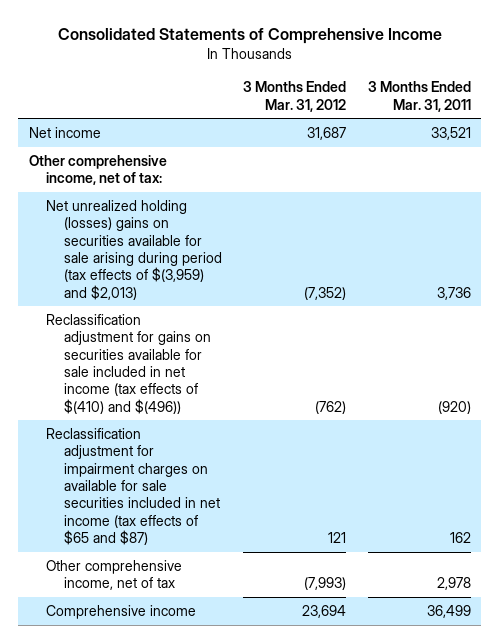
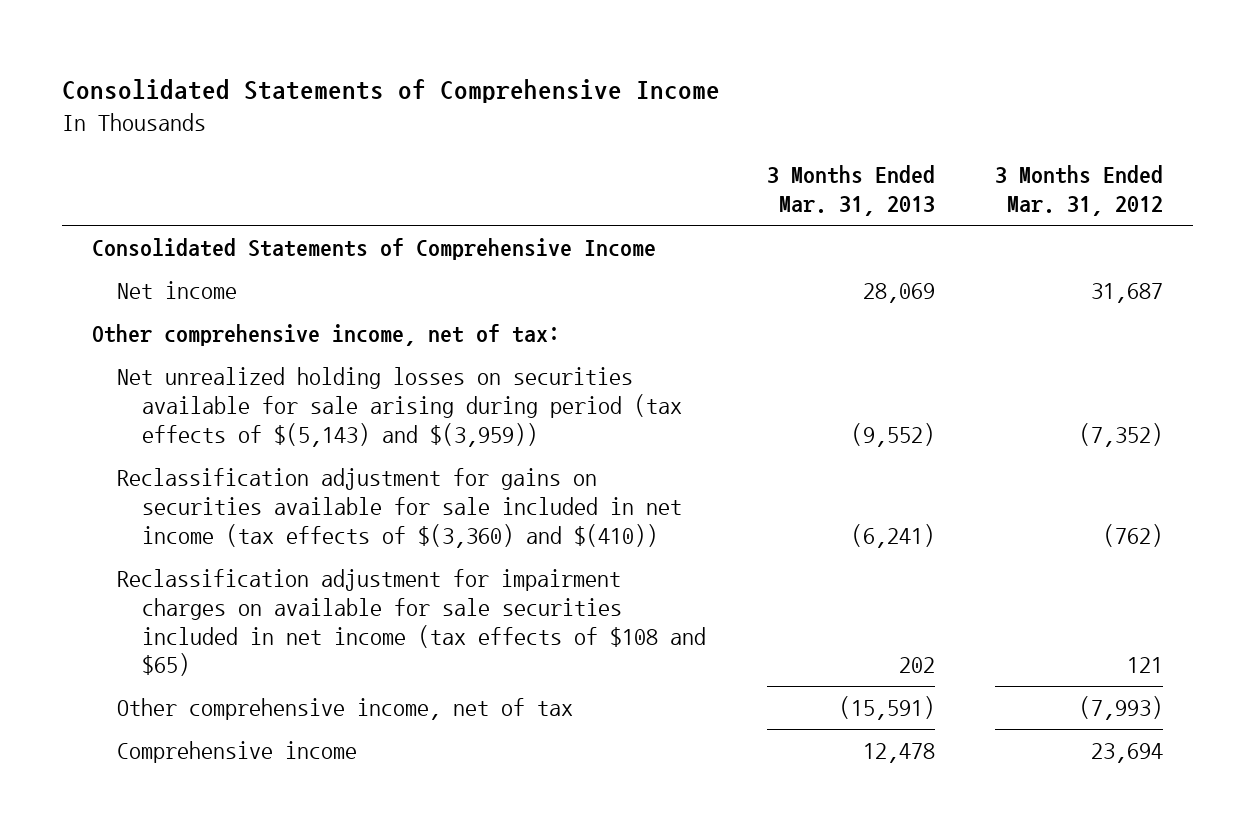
- | 3 Months Ended Mar. 31, 2012 | 3 Months Ended Mar. 31, 2011
+ | 3 Months Ended Mar. 31, 2013 | 3 Months Ended Mar. 31, 2012
+ Consolidated Statements of Comprehensive Income
- Net unrealized holding (losses) gains on securities available for sale arising during period (tax effects of $(3,959) and $2,013) | (7,352) | 3,736
- Reclassification adjustment for gains on securities available for sale included in net income (tax effects of $(410) and $(496)) | (762) | (920)
- Reclassification adjustment for impairment charges on available for sale securities included in net income (tax effects of $65 and $87) | 121 | 162
+ Net unrealized holding losses on securities available for sale arising during period (tax effects of $(5,143) and $(3,959)) | (9,552) | (7,352)
+ Reclassification adjustment for gains on securities available for sale included in net income (tax effects of $(3,360) and $(410)) | (6,241) | (762)
+ Reclassification adjustment for impairment charges on available for sale securities included in net income (tax effects of $108 and $65) | 202 | 121

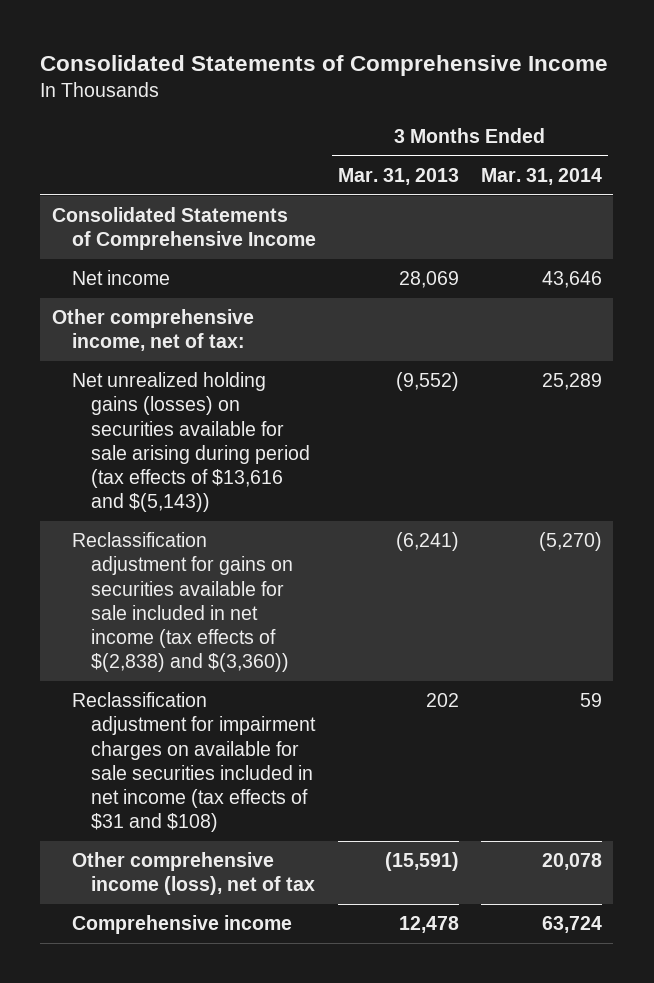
- | 3 Months Ended Mar. 31, 2013 | 3 Months Ended Mar. 31, 2012
+ | 3 Months Ended Mar. 31, 2013 | 3 Months Ended Mar. 31, 2014
- Net unrealized holding losses on securities available for sale arising during period (tax effects of $(5,143) and $(3,959)) | (9,552) | (7,352)
- Reclassification adjustment for gains on securities available for sale included in net income (tax effects of $(3,360) and $(410)) | (6,241) | (762)
- Reclassification adjustment for impairment charges on available for sale securities included in net income (tax effects of $108 and $65) | 202 | 121
- Other comprehensive income, net of tax | (15,591) | (7,993)
+ Net unrealized holding gains (losses) on securities available for sale arising during period (tax effects of $13,616 and $(5,143)) | (9,552) | 25,289
+ Reclassification adjustment for gains on securities available for sale included in net income (tax effects of $(2,838) and $(3,360)) | (6,241) | (5,270)
+ Reclassification adjustment for impairment charges on available for sale securities included in net income (tax effects of $31 and $108) | 202 | 59
+ Other comprehensive income (loss), net of tax | (15,591) | 20,078

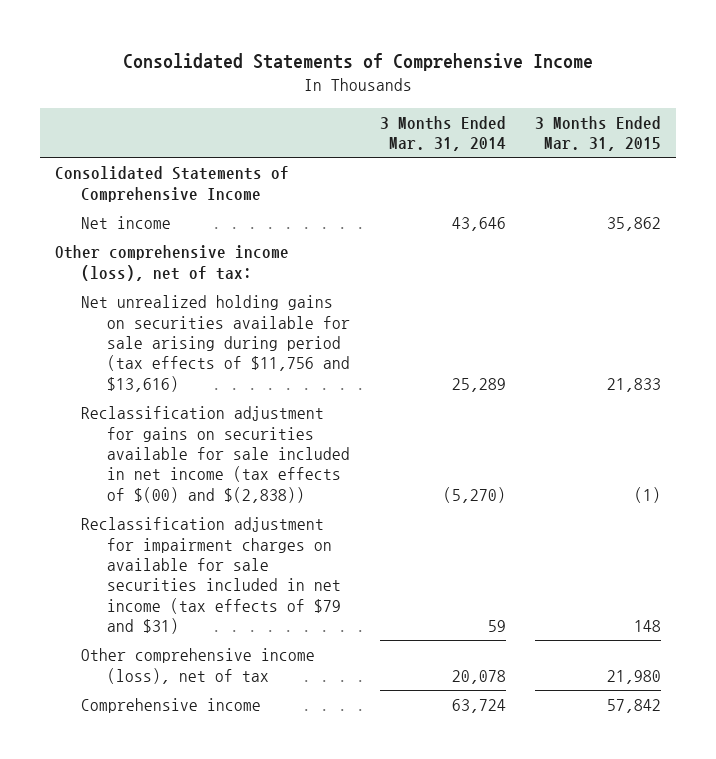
- | 3 Months Ended Mar. 31, 2013 | 3 Months Ended Mar. 31, 2014
+ | 3 Months Ended Mar. 31, 2014 | 3 Months Ended Mar. 31, 2015
- Other comprehensive income, net of tax:
- Net unrealized holding gains (losses) on securities available for sale arising during period (tax effects of $13,616 and $(5,143)) | (9,552) | 25,289
- Reclassification adjustment for gains on securities available for sale included in net income (tax effects of $(2,838) and $(3,360)) | (6,241) | (5,270)
- Reclassification adjustment for impairment charges on available for sale securities included in net income (tax effects of $31 and $108) | 202 | 59
+ Other comprehensive income (loss), net of tax:
+ Net unrealized holding gains on securities available for sale arising during period (tax effects of $11,756 and $13,616) | 25,289 | 21,833
+ Reclassification adjustment for gains on securities available for sale included in net income (tax effects of $(00) and $(2,838)) | (5,270) | (1)
+ Reclassification adjustment for impairment charges on available for sale securities included in net income (tax effects of $79 and $31) | 59 | 148

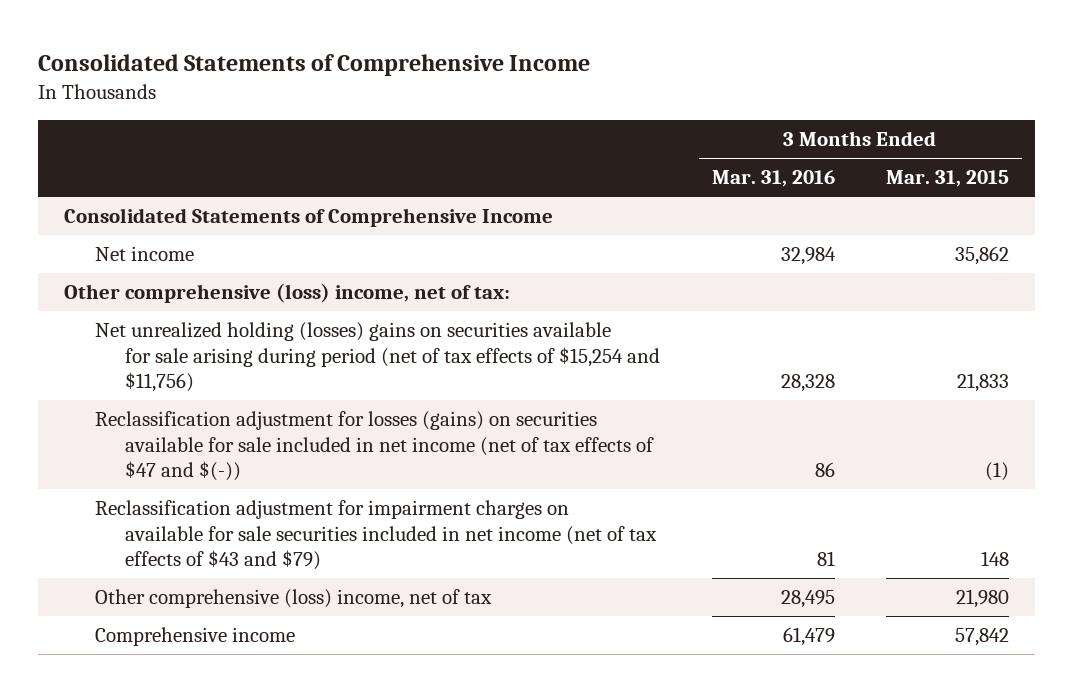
- | 3 Months Ended Mar. 31, 2014 | 3 Months Ended Mar. 31, 2015
+ | 3 Months Ended Mar. 31, 2016 | 3 Months Ended Mar. 31, 2015
- Other comprehensive income (loss), net of tax:
- Net unrealized holding gains on securities available for sale arising during period (tax effects of $11,756 and $13,616) | 25,289 | 21,833
- Reclassification adjustment for gains on securities available for sale included in net income (tax effects of $(00) and $(2,838)) | (5,270) | (1)
- Reclassification adjustment for impairment charges on available for sale securities included in net income (tax effects of $79 and $31) | 59 | 148
- Other comprehensive income (loss), net of tax | 20,078 | 21,980
+ Other comprehensive (loss) income, net of tax:
+ Net unrealized holding (losses) gains on securities available for sale arising during period (net of tax effects of $15,254 and $11,756) | 28,328 | 21,833
+ Reclassification adjustment for losses (gains) on securities available for sale included in net income (net of tax effects of $47 and $(-)) | 86 | (1)
+ Reclassification adjustment for impairment charges on available for sale securities included in net income (net of tax effects of $43 and $79) | 81 | 148
+ Other comprehensive (loss) income, net of tax | 28,495 | 21,980

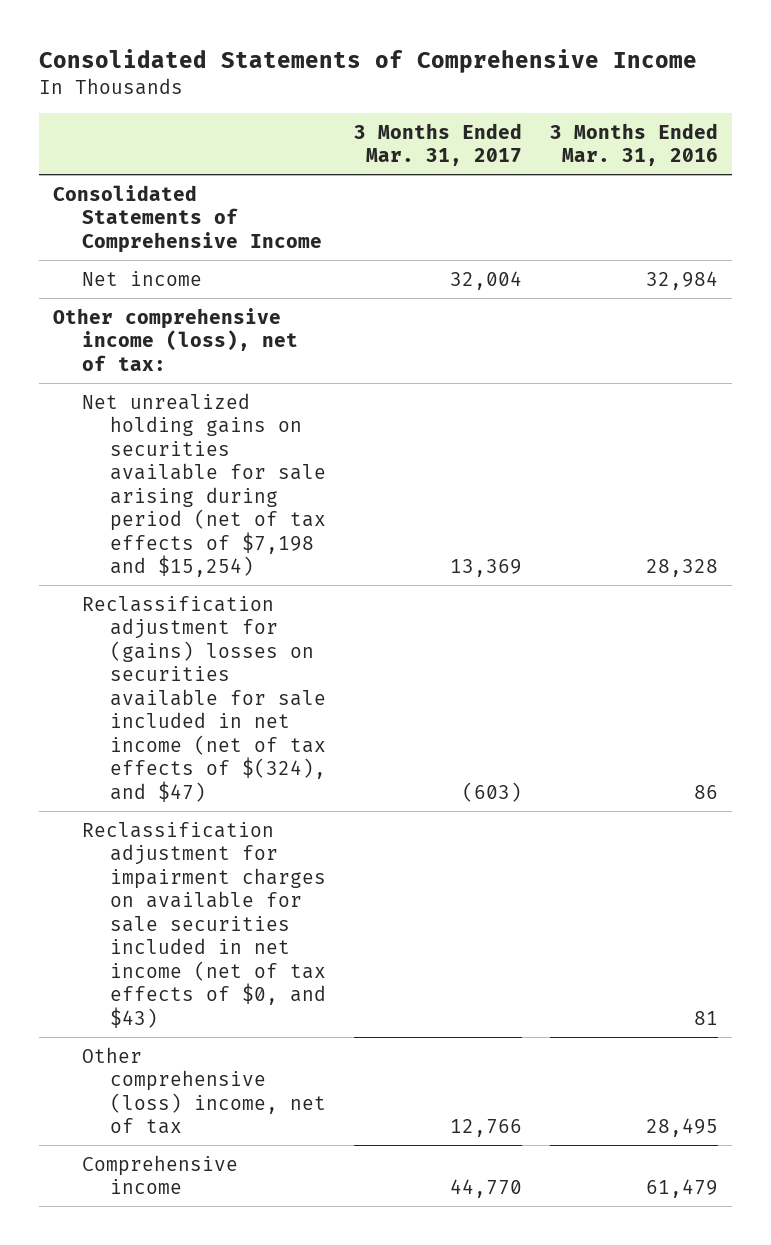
- | 3 Months Ended Mar. 31, 2016 | 3 Months Ended Mar. 31, 2015
+ | 3 Months Ended Mar. 31, 2017 | 3 Months Ended Mar. 31, 2016
- Other comprehensive (loss) income, net of tax:
- Net unrealized holding (losses) gains on securities available for sale arising during period (net of tax effects of $15,254 and $11,756) | 28,328 | 21,833
- Reclassification adjustment for losses (gains) on securities available for sale included in net income (net of tax effects of $47 and $(-)) | 86 | (1)
- Reclassification adjustment for impairment charges on available for sale securities included in net income (net of tax effects of $43 and $79) | 81 | 148
+ Other comprehensive income (loss), net of tax:
+ Net unrealized holding gains on securities available for sale arising during period (net of tax effects of $7,198 and $15,254) | 13,369 | 28,328
+ Reclassification adjustment for (gains) losses on securities available for sale included in net income (net of tax effects of $(324), and $47) | (603) | 86
+ Reclassification adjustment for impairment charges on available for sale securities included in net income (net of tax effects of $0, and $43) | | 81

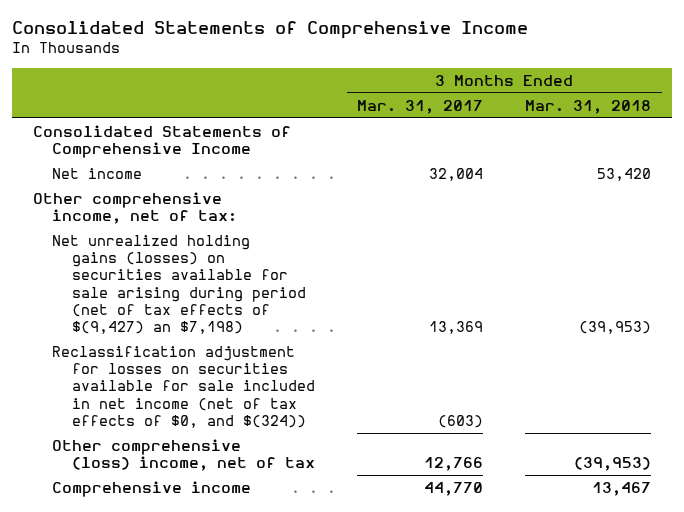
- | 3 Months Ended Mar. 31, 2017 | 3 Months Ended Mar. 31, 2016
+ | 3 Months Ended Mar. 31, 2017 | 3 Months Ended Mar. 31, 2018
- Other comprehensive income (loss), net of tax:
- Net unrealized holding gains on securities available for sale arising during period (net of tax effects of $7,198 and $15,254) | 13,369 | 28,328
- Reclassification adjustment for (gains) losses on securities available for sale included in net income (net of tax effects of $(324), and $47) | (603) | 86
- Reclassification adjustment for impairment charges on available for sale securities included in net income (net of tax effects of $0, and $43) | | 81
+ Other comprehensive income, net of tax:
+ Net unrealized holding gains (losses) on securities available for sale arising during period (net of tax effects of $(9,427) an $7,198) | 13,369 | (39,953)
+ Reclassification adjustment for losses on securities available for sale included in net income (net of tax effects of $0, and $(324)) | (603) |

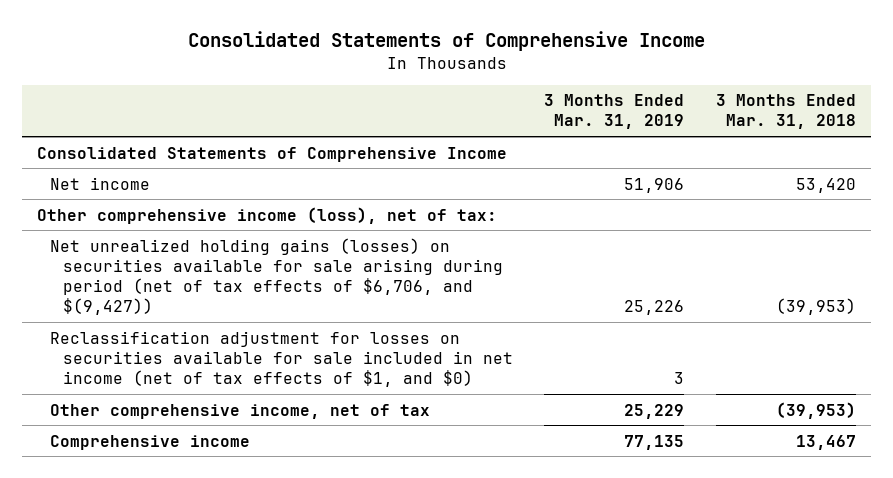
- | 3 Months Ended Mar. 31, 2017 | 3 Months Ended Mar. 31, 2018
+ | 3 Months Ended Mar. 31, 2019 | 3 Months Ended Mar. 31, 2018
- Other comprehensive income, net of tax:
- Net unrealized holding gains (losses) on securities available for sale arising during period (net of tax effects of $(9,427) an $7,198) | 13,369 | (39,953)
- Reclassification adjustment for losses on securities available for sale included in net income (net of tax effects of $0, and $(324)) | (603) |
- Other comprehensive (loss) income, net of tax | 12,766 | (39,953)
+ Other comprehensive income (loss), net of tax:
+ Net unrealized holding gains (losses) on securities available for sale arising during period (net of tax effects of $6,706, and $(9,427)) | 25,226 | (39,953)
+ Reclassification adjustment for losses on securities available for sale included in net income (net of tax effects of $1, and $0) | 3 |
+ Other comprehensive income, net of tax | 25,229 | (39,953)

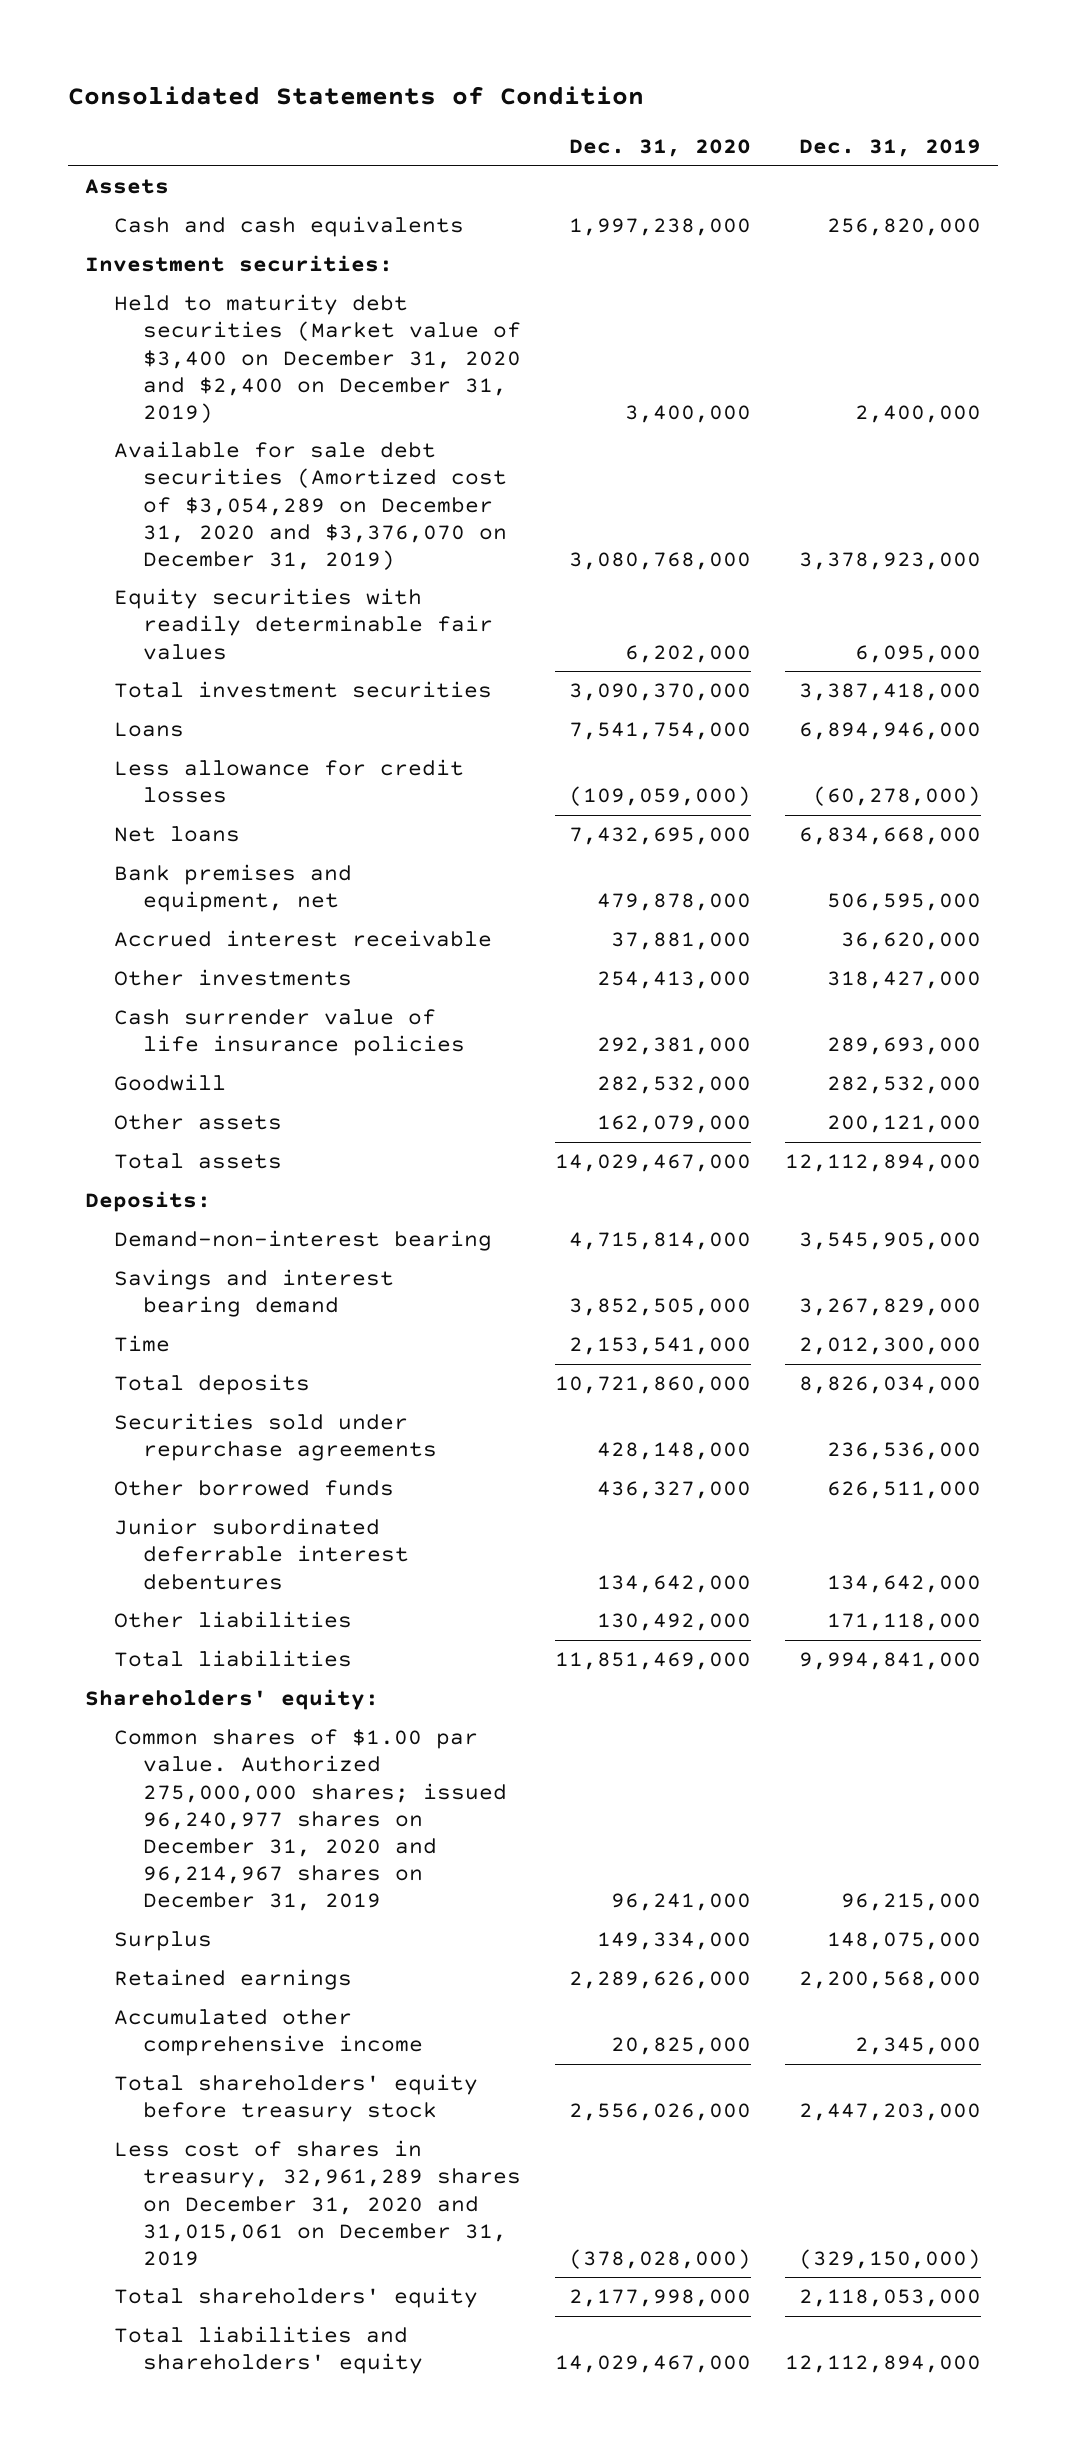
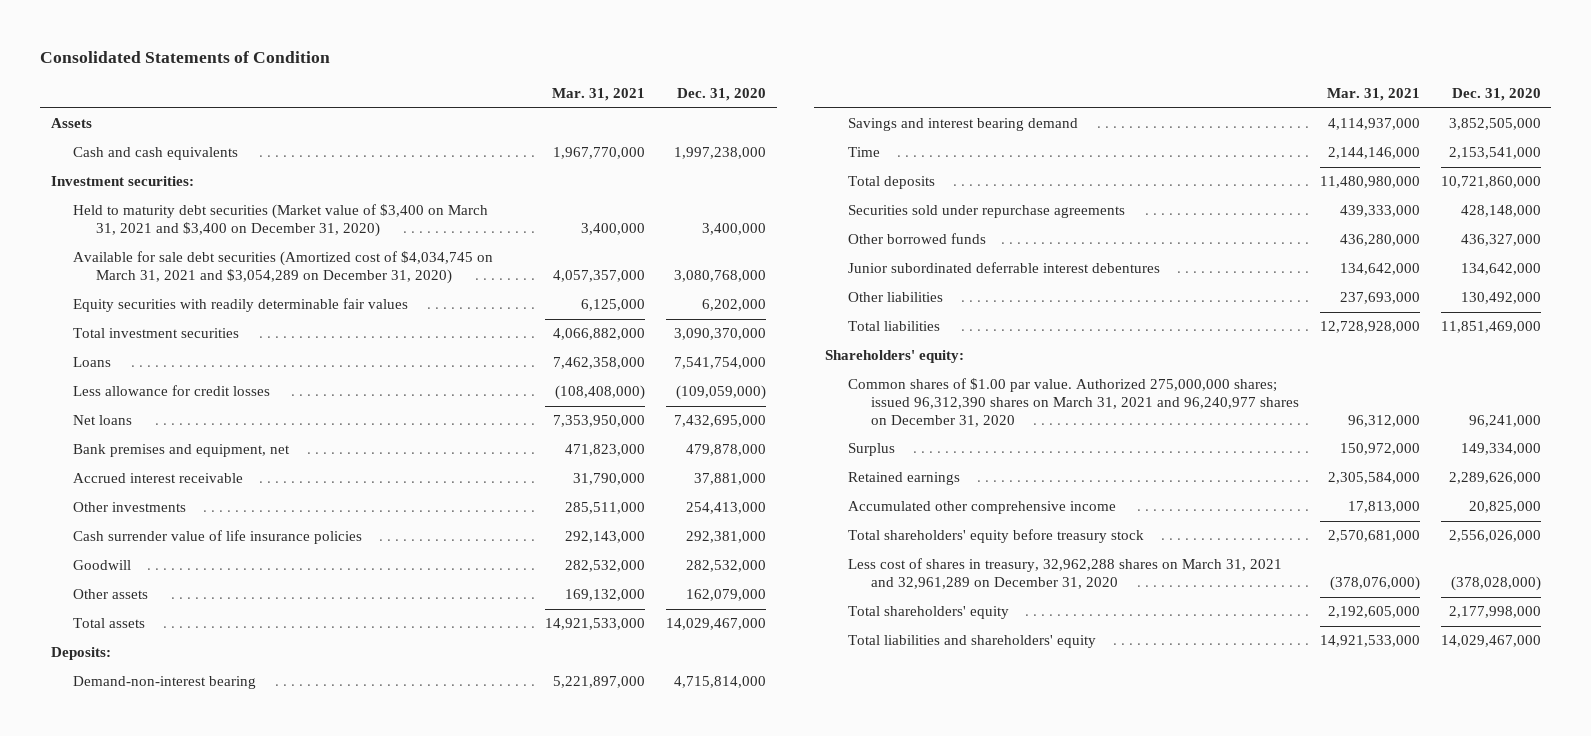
- | Dec. 31, 2020 | Dec. 31, 2019
+ | Mar. 31, 2021 | Dec. 31, 2020
- Held to maturity debt securities (Market value of $3,400 on December 31, 2020 and $2,400 on December 31, 2019) | 3,400,000 | 2,400,000
- Available for sale debt securities (Amortized cost of $3,054,289 on December 31, 2020 and $3,376,070 on December 31, 2019) | 3,080,768,000 | 3,378,923,000
+ Held to maturity debt securities (Market value of $3,400 on March 31, 2021 and $3,400 on December 31, 2020) | 3,400,000 | 3,400,000
+ Available for sale debt securities (Amortized cost of $4,034,745 on March 31, 2021 and $3,054,289 on December 31, 2020) | 4,057,357,000 | 3,080,768,000
- Common shares of $1.00 par value. Authorized 275,000,000 shares; issued 96,240,977 shares on December 31, 2020 and 96,214,967 shares on December 31, 2019 | 96,241,000 | 96,215,000
+ Common shares of $1.00 par value. Authorized 275,000,000 shares; issued 96,312,390 shares on March 31, 2021 and 96,240,977 shares on December 31, 2020 | 96,312,000 | 96,241,000
- Less cost of shares in treasury, 32,961,289 shares on December 31, 2020 and 31,015,061 on December 31, 2019 | (378,028,000) | (329,150,000)
+ Less cost of shares in treasury, 32,962,288 shares on March 31, 2021 and 32,961,289 on December 31, 2020 | (378,076,000) | (378,028,000)

